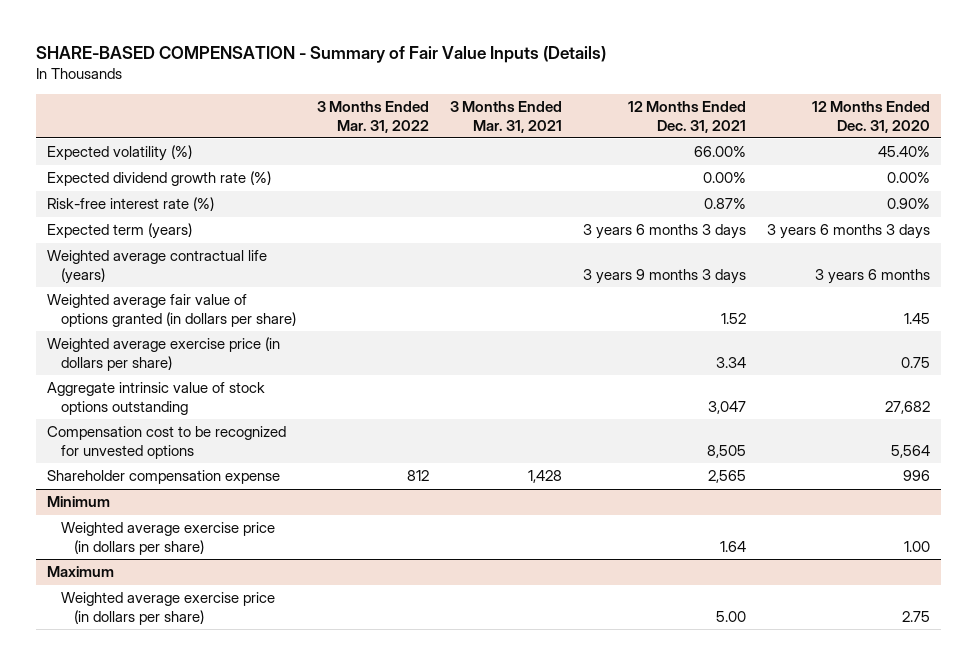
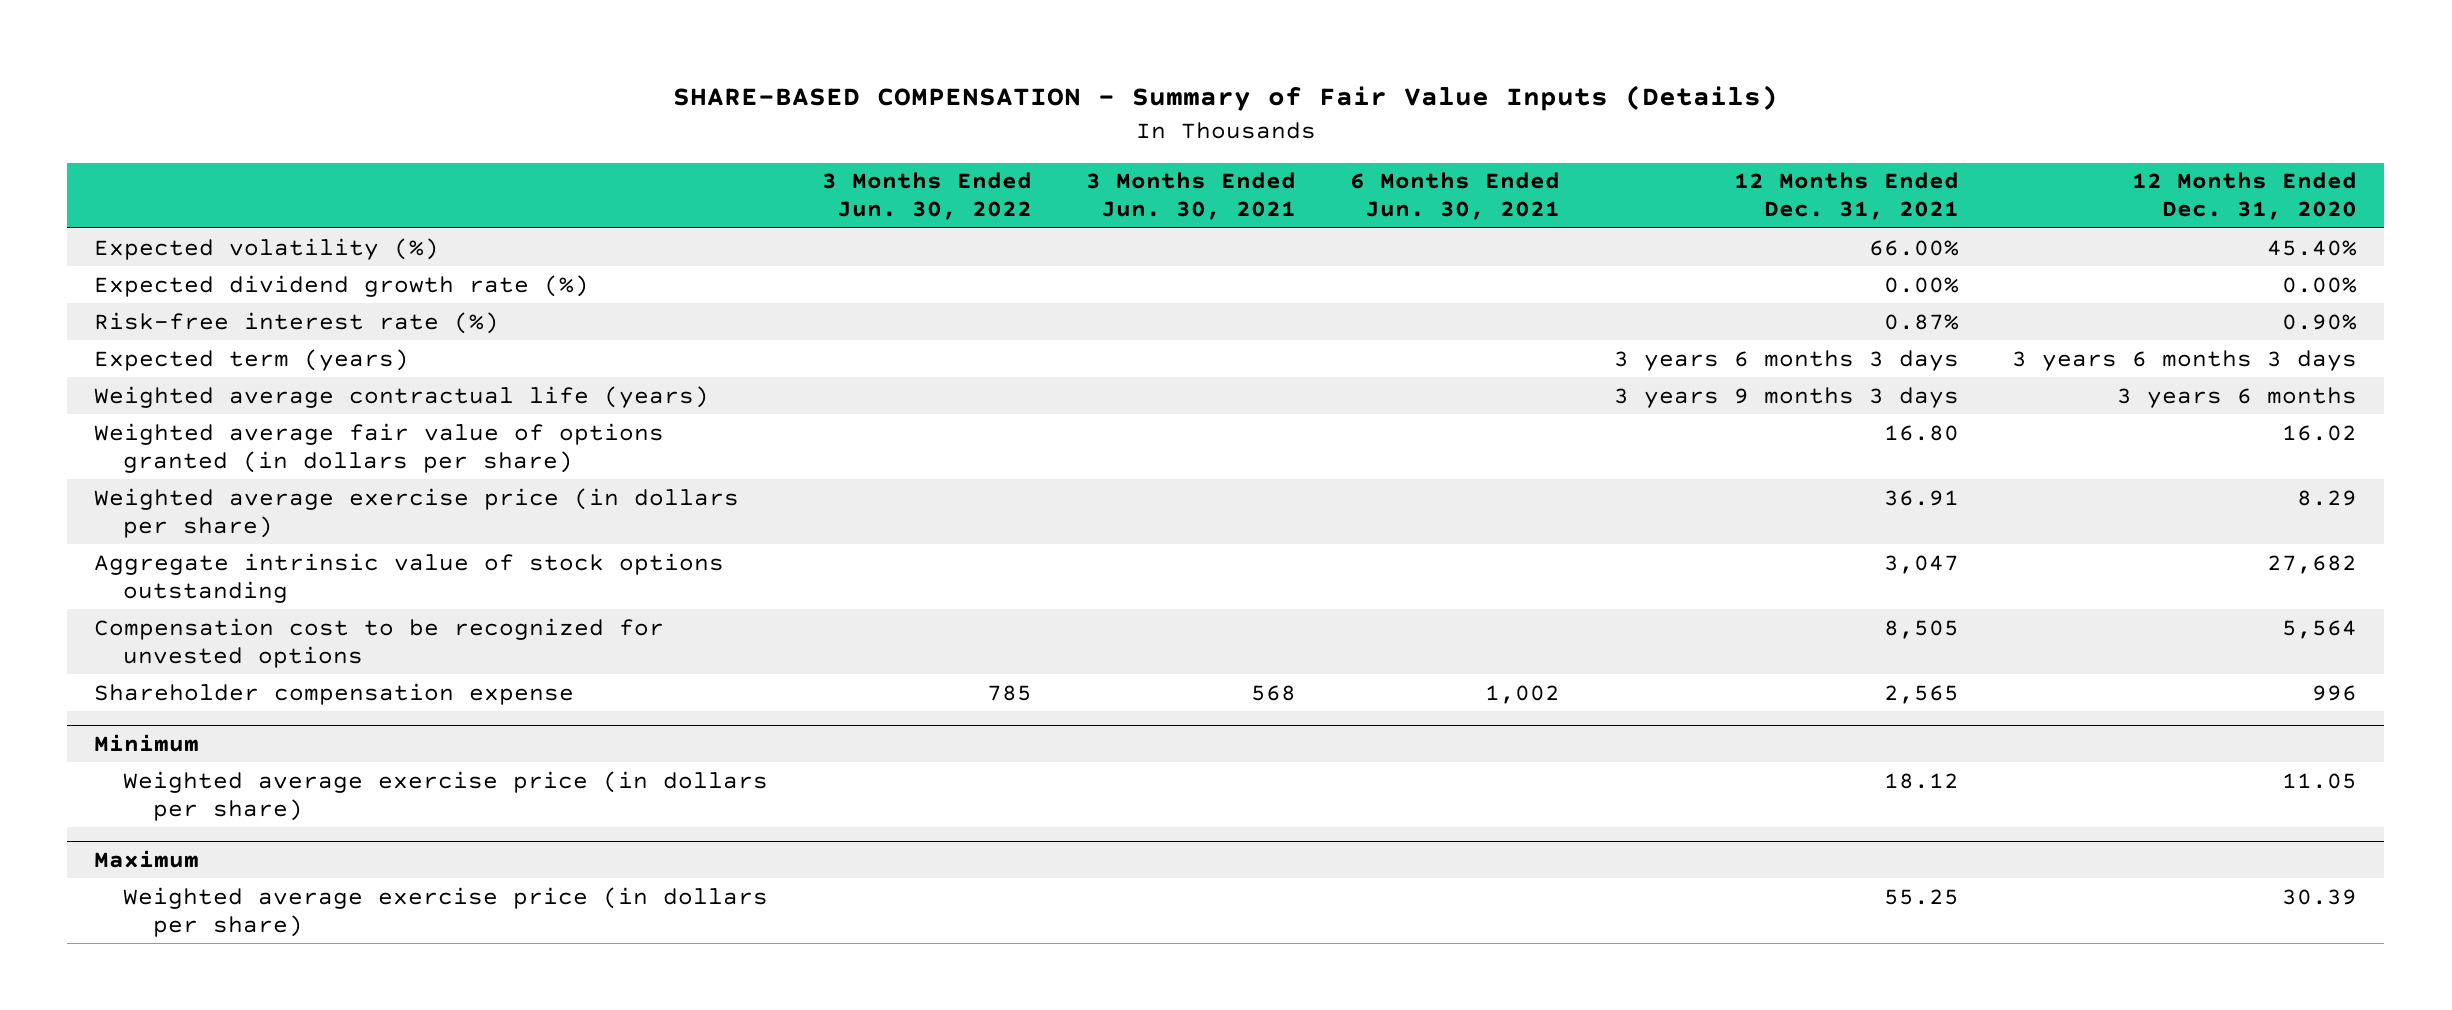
- | 3 Months Ended Mar. 31, 2022 | 3 Months Ended Mar. 31, 2021 | 12 Months Ended Dec. 31, 2021 | 12 Months Ended Dec. 31, 2020
+ | 3 Months Ended Jun. 30, 2022 | 3 Months Ended Jun. 30, 2021 | 6 Months Ended Jun. 30, 2021 | 12 Months Ended Dec. 31, 2021 | 12 Months Ended Dec. 31, 2020
- Weighted average fair value of options granted (in dollars per share) | | | 1.52 | 1.45
- Weighted average exercise price (in dollars per share) | | | 3.34 | 0.75
+ Weighted average fair value of options granted (in dollars per share) | | | | 16.80 | 16.02
+ Weighted average exercise price (in dollars per share) | | | | 36.91 | 8.29
@ Minimum
- Weighted average exercise price (in dollars per share) | | | 1.64 | 1.00
+ Weighted average exercise price (in dollars per share) | | | | 18.12 | 11.05
@ Maximum
- Weighted average exercise price (in dollars per share) | | | 5.00 | 2.75
+ Weighted average exercise price (in dollars per share) | | | | 55.25 | 30.39

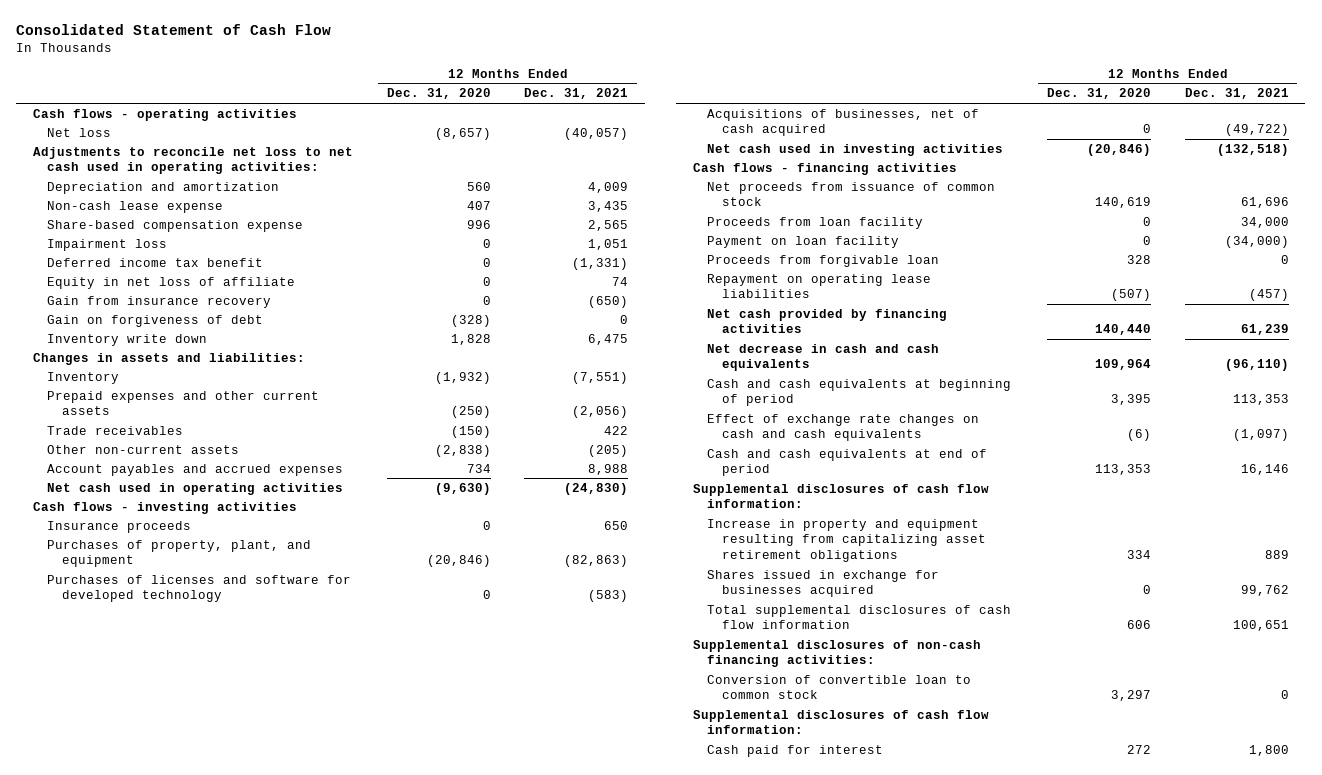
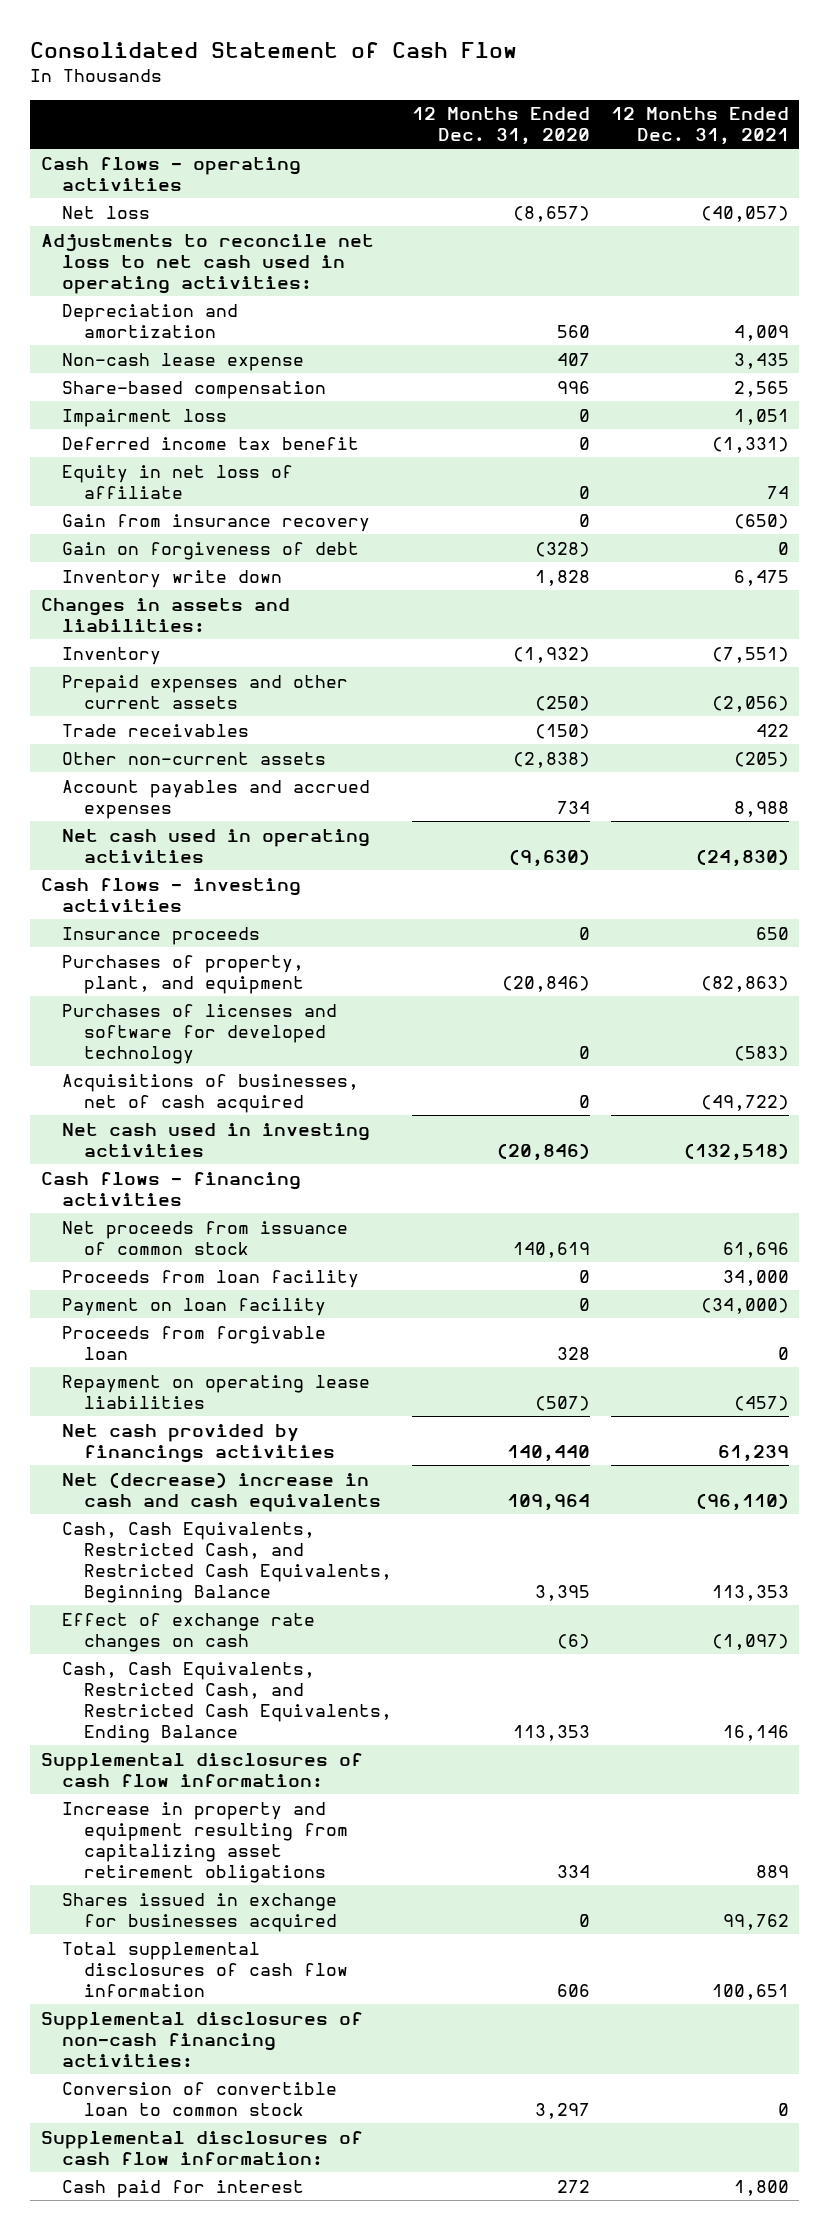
- Share-based compensation expense | 996 | 2,565
+ Share-based compensation | 996 | 2,565
- Net cash provided by financing activities | 140,440 | 61,239
- Net decrease in cash and cash equivalents | 109,964 | (96,110)
- Cash and cash equivalents at beginning of period | 3,395 | 113,353
- Effect of exchange rate changes on cash and cash equivalents | (6) | (1,097)
- Cash and cash equivalents at end of period | 113,353 | 16,146
+ Net cash provided by financings activities | 140,440 | 61,239
+ Net (decrease) increase in cash and cash equivalents | 109,964 | (96,110)
+ Cash, Cash Equivalents, Restricted Cash, and Restricted Cash Equivalents, Beginning Balance | 3,395 | 113,353
+ Effect of exchange rate changes on cash | (6) | (1,097)
+ Cash, Cash Equivalents, Restricted Cash, and Restricted Cash Equivalents, Ending Balance | 113,353 | 16,146

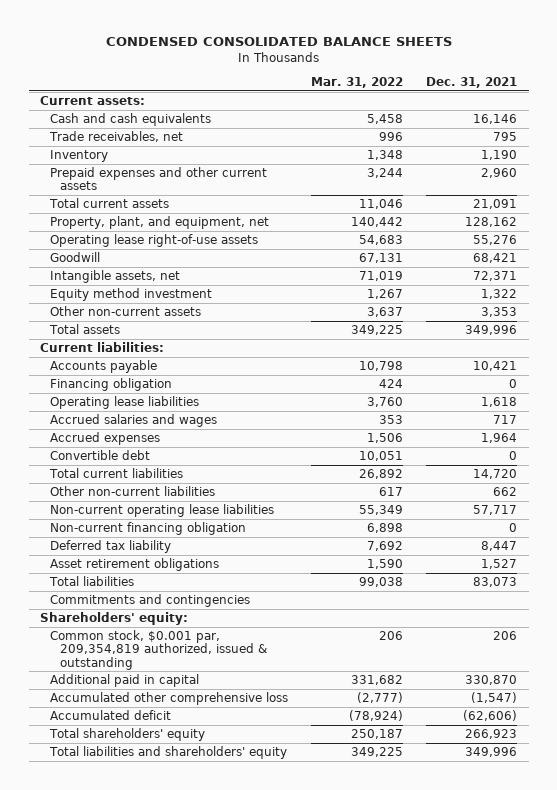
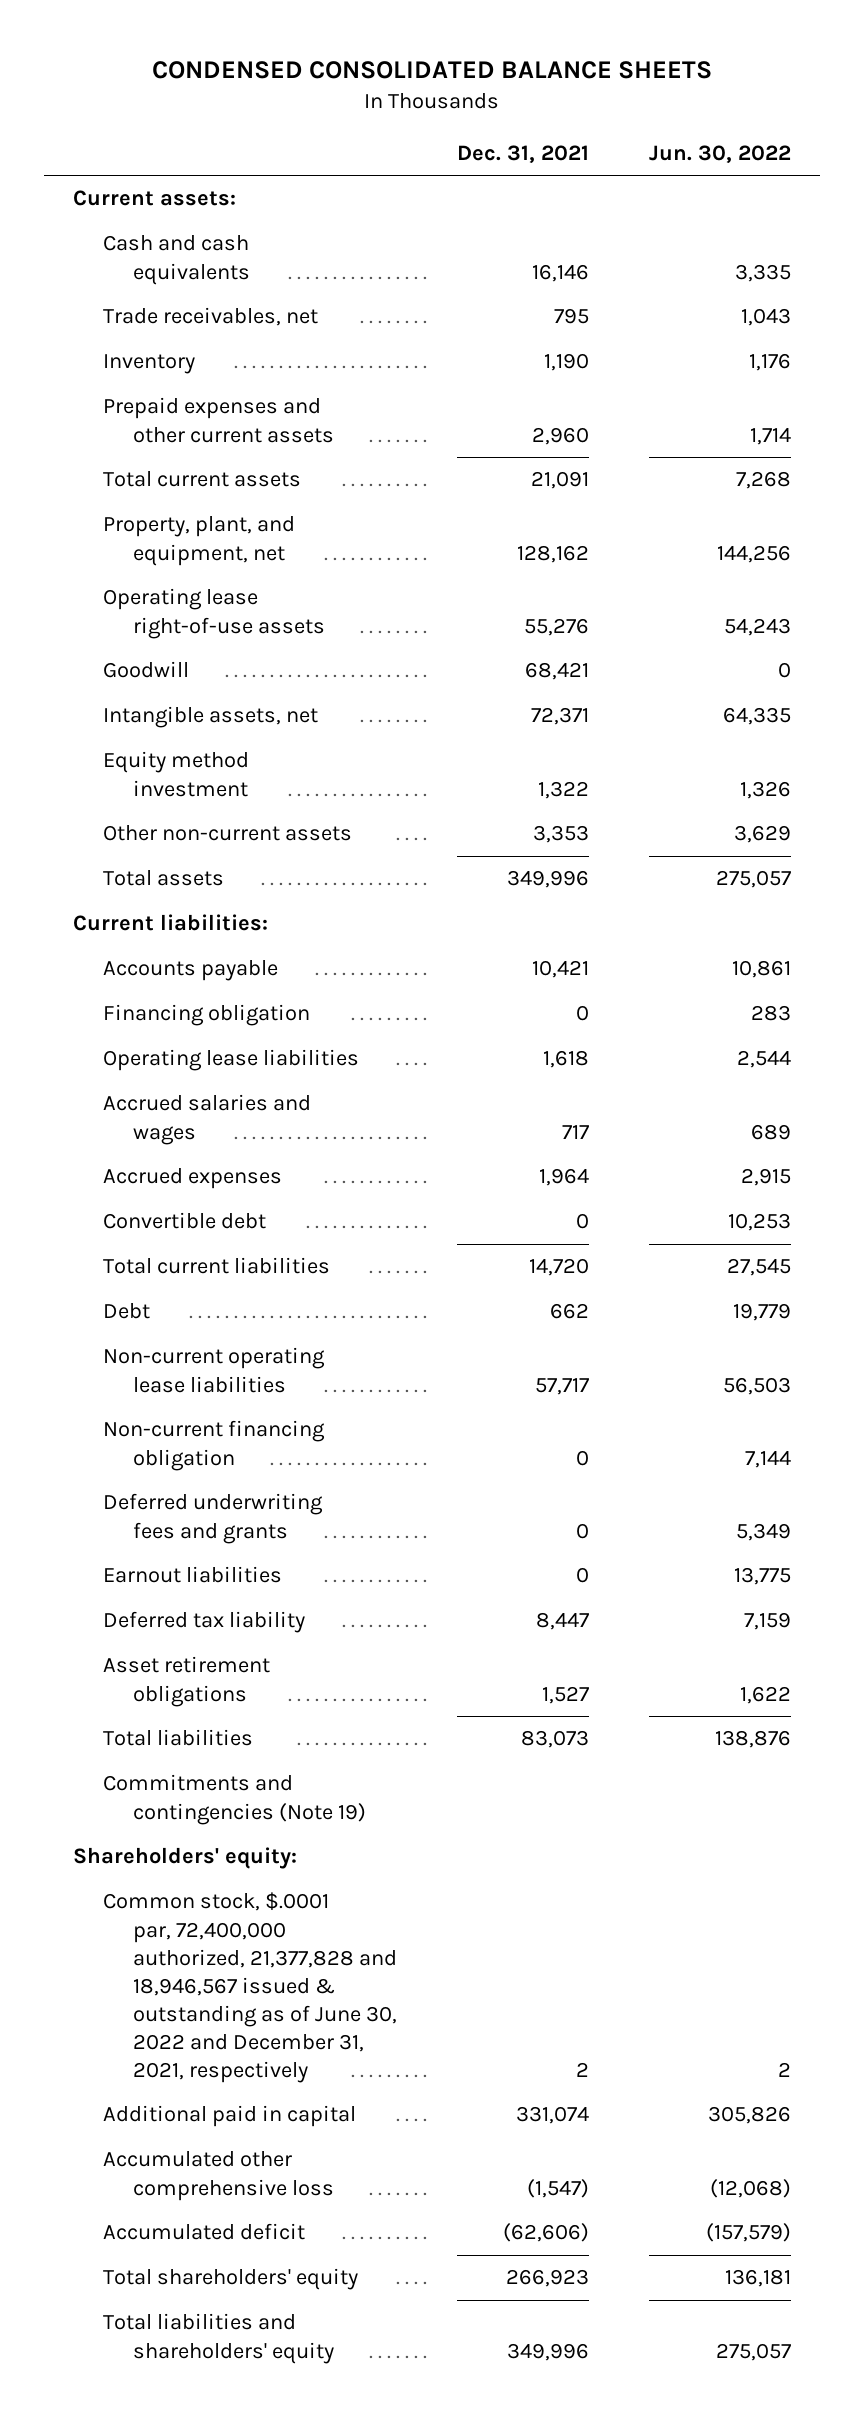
- | Mar. 31, 2022 | Dec. 31, 2021
+ | Dec. 31, 2021 | Jun. 30, 2022
- Other non-current liabilities | 617 | 662
+ Debt | 662 | 19,779
+ Deferred underwriting fees and grants | 0 | 5,349
+ Earnout liabilities | 0 | 13,775
- Commitments and contingencies
+ Commitments and contingencies (Note 19)
- Common stock, $0.001 par, 209,354,819 authorized, issued & outstanding | 206 | 206
- Additional paid in capital | 331,682 | 330,870
+ Common stock, $.0001 par, 72,400,000 authorized, 21,377,828 and 18,946,567 issued & outstanding as of June 30, 2022 and December 31, 2021, respectively | 2 | 2
+ Additional paid in capital | 331,074 | 305,826

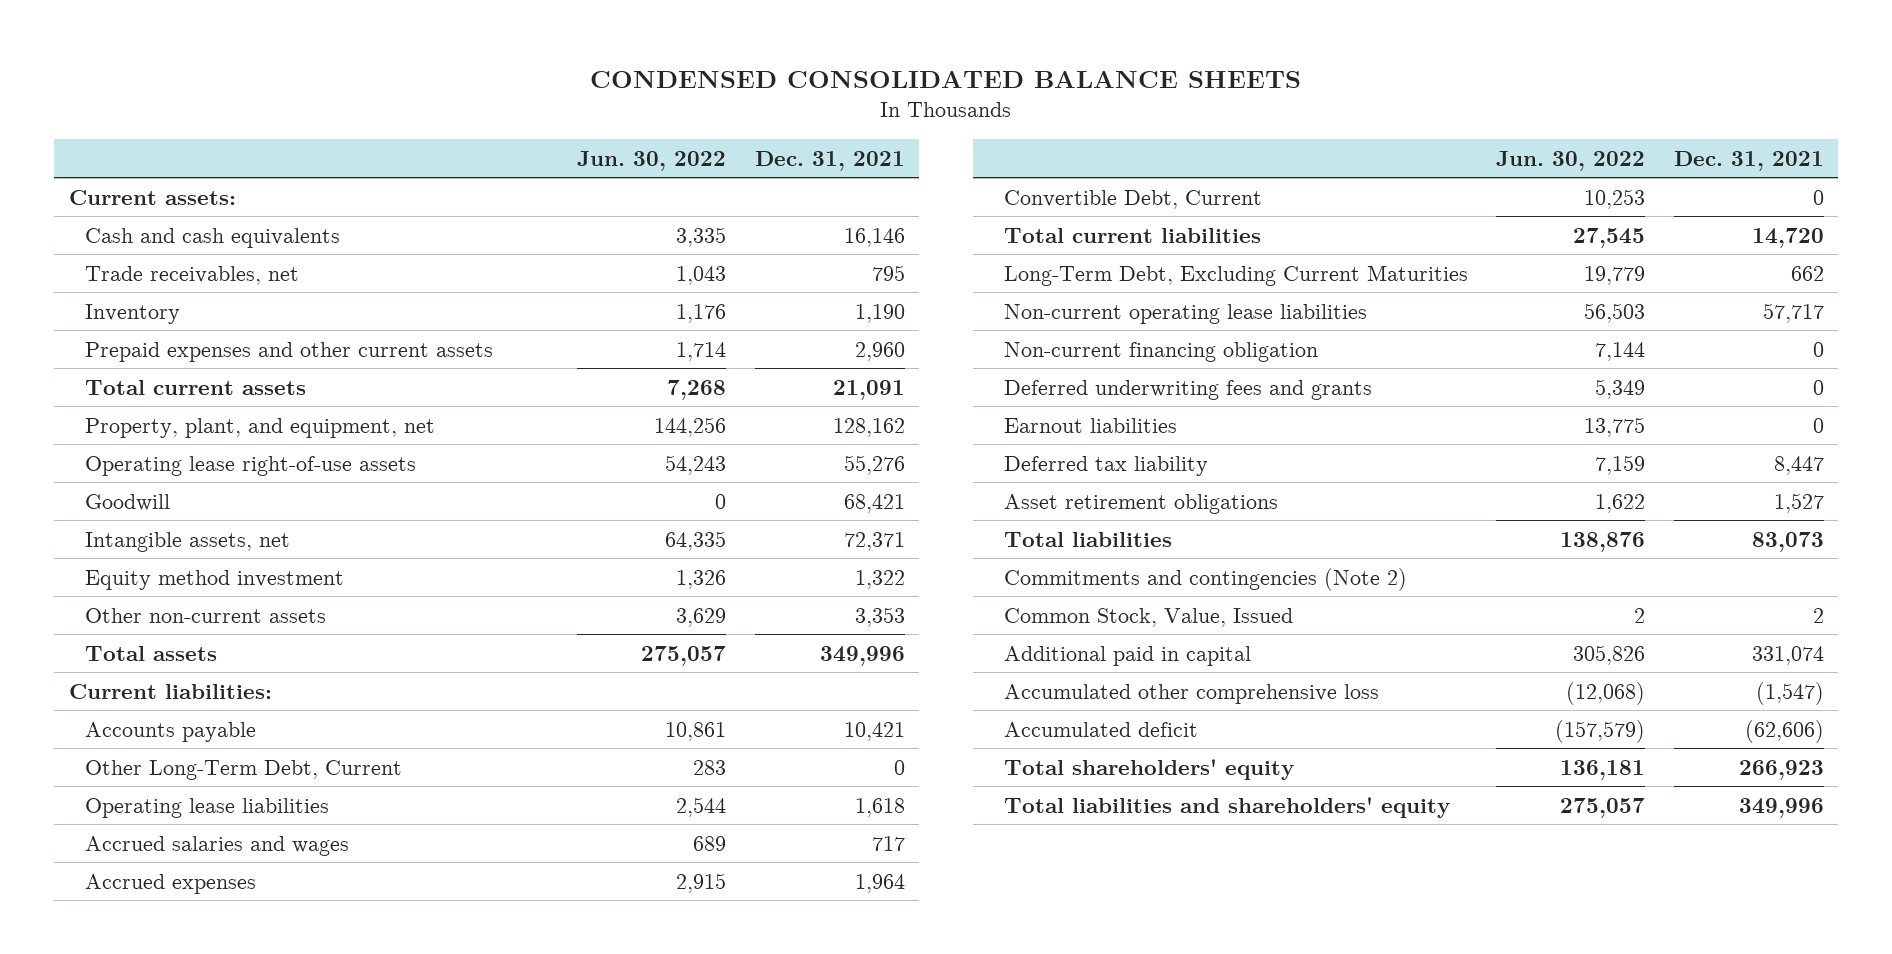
- | Dec. 31, 2021 | Jun. 30, 2022
+ | Jun. 30, 2022 | Dec. 31, 2021
- Financing obligation | 0 | 283
+ Other Long-Term Debt, Current | 283 | 0
- Convertible debt | 0 | 10,253
+ Convertible Debt, Current | 10,253 | 0
- Debt | 662 | 19,779
+ Long-Term Debt, Excluding Current Maturities | 19,779 | 662
- Commitments and contingencies (Note 19)
- Shareholders' equity:
- Common stock, $.0001 par, 72,400,000 authorized, 21,377,828 and 18,946,567 issued & outstanding as of June 30, 2022 and December 31, 2021, respectively | 2 | 2
+ Commitments and contingencies (Note 2)
+ Common Stock, Value, Issued | 2 | 2

